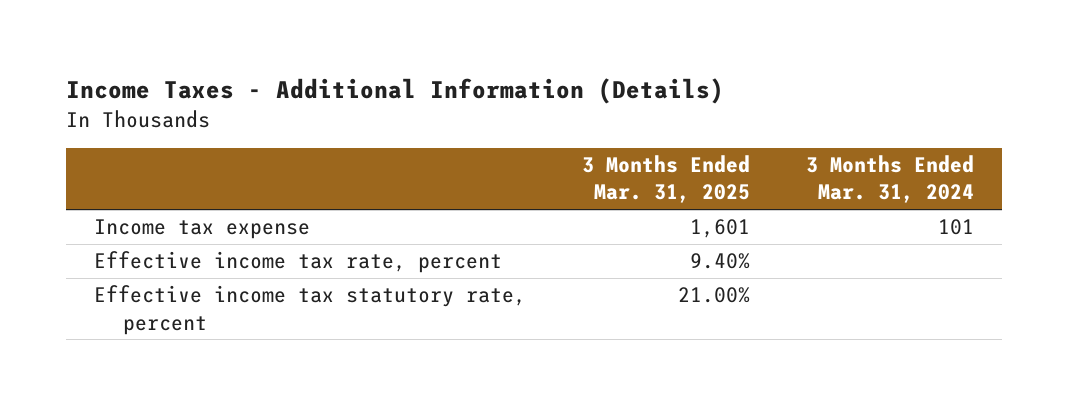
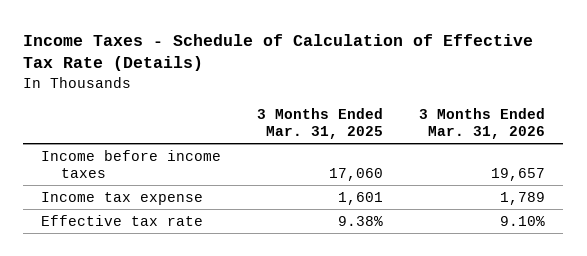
- Income Taxes - Additional Information (Details)
+ Income Taxes - Schedule of Calculation of Effective Tax Rate (Details)
- | 3 Months Ended Mar. 31, 2025 | 3 Months Ended Mar. 31, 2024
+ | 3 Months Ended Mar. 31, 2025 | 3 Months Ended Mar. 31, 2026
+ Income before income taxes | 17,060 | 19,657
- Effective income tax rate, percent | 9.40% |
- Effective income tax statutory rate, percent | 21.00% |
+ Effective tax rate | 9.38% | 9.10%

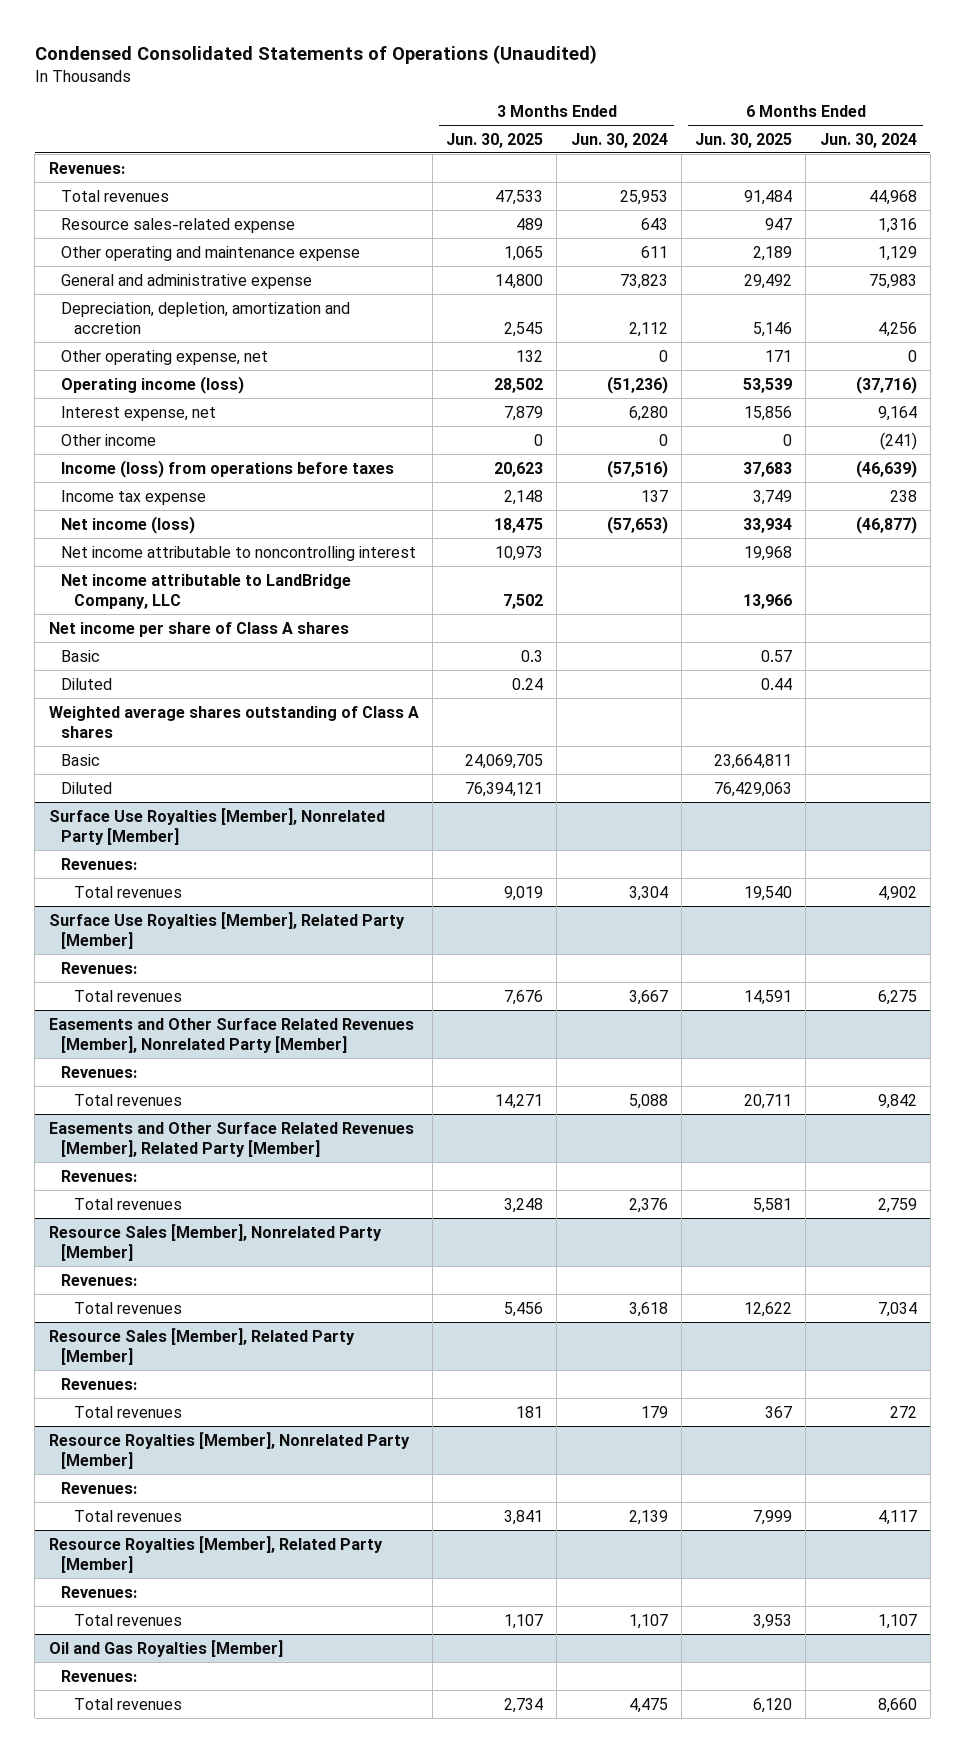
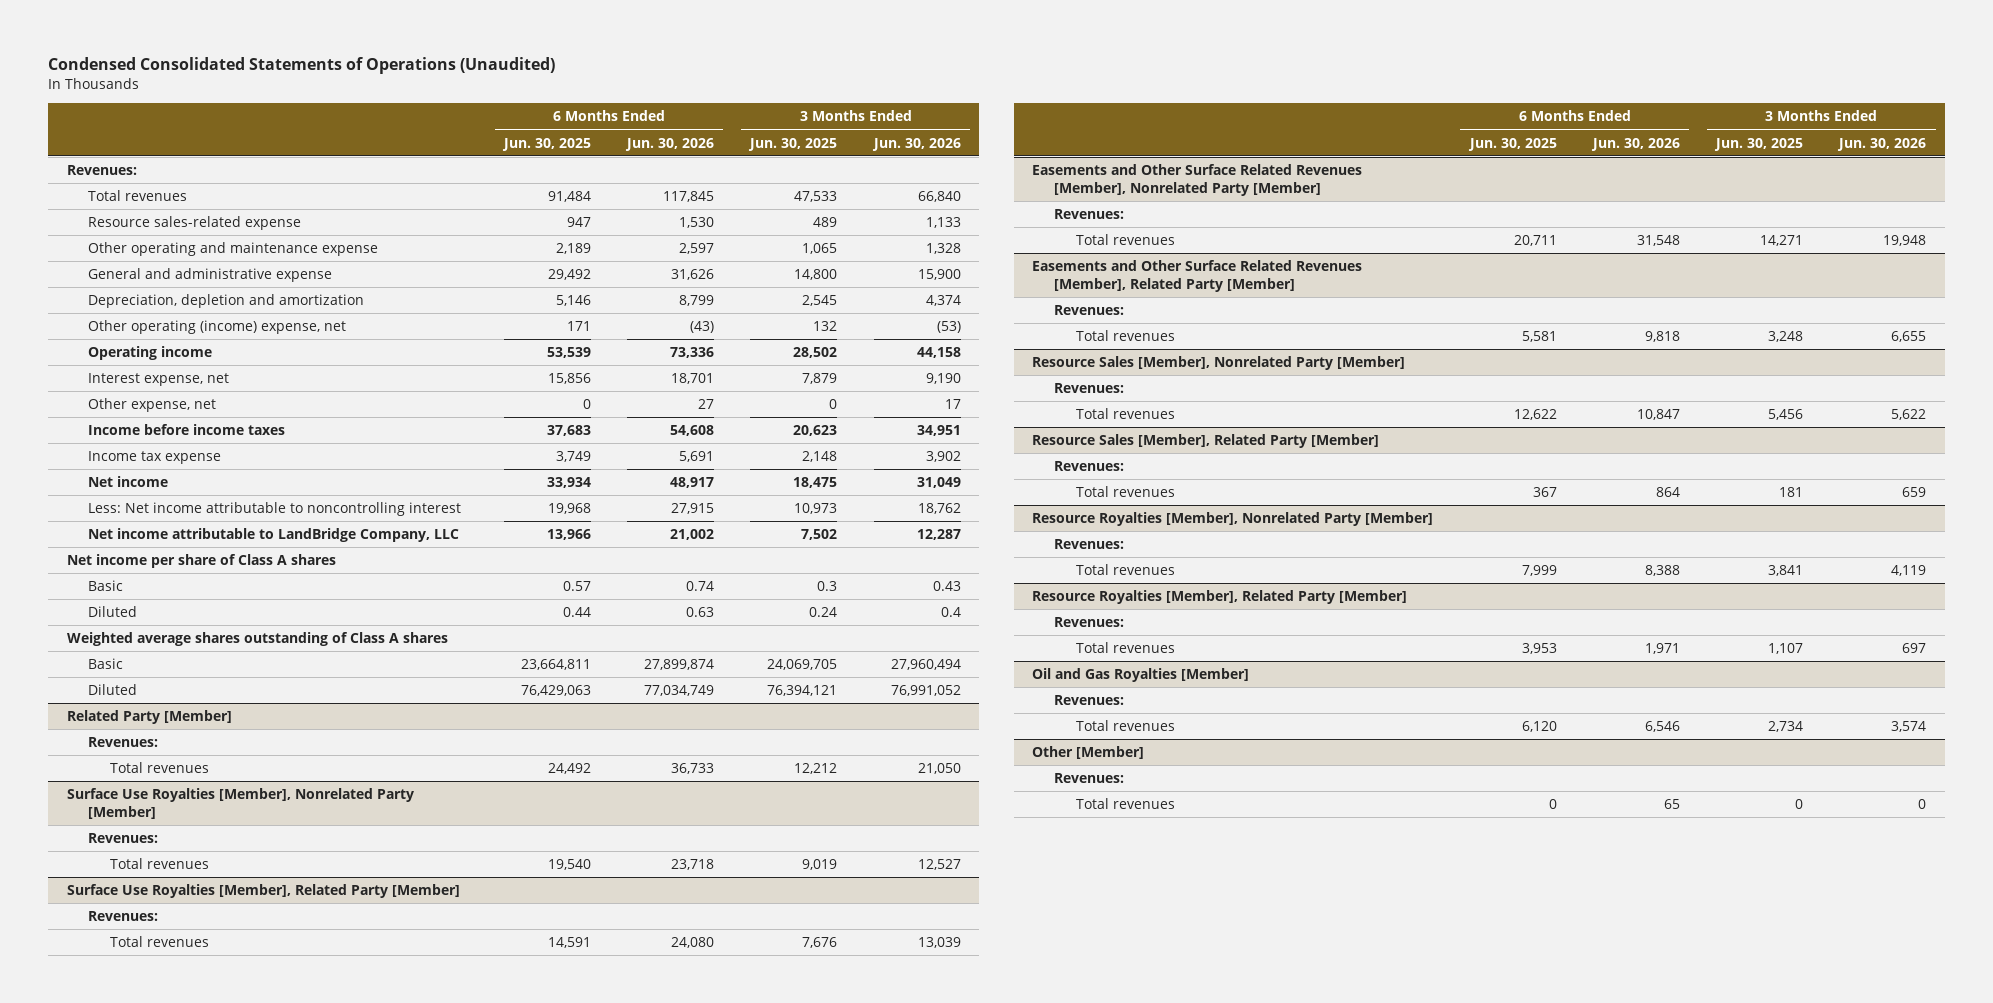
- | 3 Months Ended Jun. 30, 2025 | 3 Months Ended Jun. 30, 2024 | 6 Months Ended Jun. 30, 2025 | 6 Months Ended Jun. 30, 2024
+ | 6 Months Ended Jun. 30, 2025 | 6 Months Ended Jun. 30, 2026 | 3 Months Ended Jun. 30, 2025 | 3 Months Ended Jun. 30, 2026
- Depreciation, depletion, amortization and accretion | 2,545 | 2,112 | 5,146 | 4,256
- Other operating expense, net | 132 | 0 | 171 | 0
- Operating income (loss) | 28,502 | (51,236) | 53,539 | (37,716)
+ Depreciation, depletion and amortization | 5,146 | 8,799 | 2,545 | 4,374
+ Other operating (income) expense, net | 171 | (43) | 132 | (53)
+ Operating income | 53,539 | 73,336 | 28,502 | 44,158
- Other income | 0 | 0 | 0 | (241)
- Income (loss) from operations before taxes | 20,623 | (57,516) | 37,683 | (46,639)
+ Other expense, net | 0 | 27 | 0 | 17
+ Income before income taxes | 37,683 | 54,608 | 20,623 | 34,951
- Net income (loss) | 18,475 | (57,653) | 33,934 | (46,877)
- Net income attributable to noncontrolling interest | 10,973 | | 19,968 |
+ Net income | 33,934 | 48,917 | 18,475 | 31,049
+ Less: Net income attributable to noncontrolling interest | 19,968 | 27,915 | 10,973 | 18,762
+ Related Party [Member]
+ Revenues:
+ Total revenues | 24,492 | 36,733 | 12,212 | 21,050
+ Other [Member]
+ Revenues:
+ Total revenues | 0 | 65 | 0 | 0

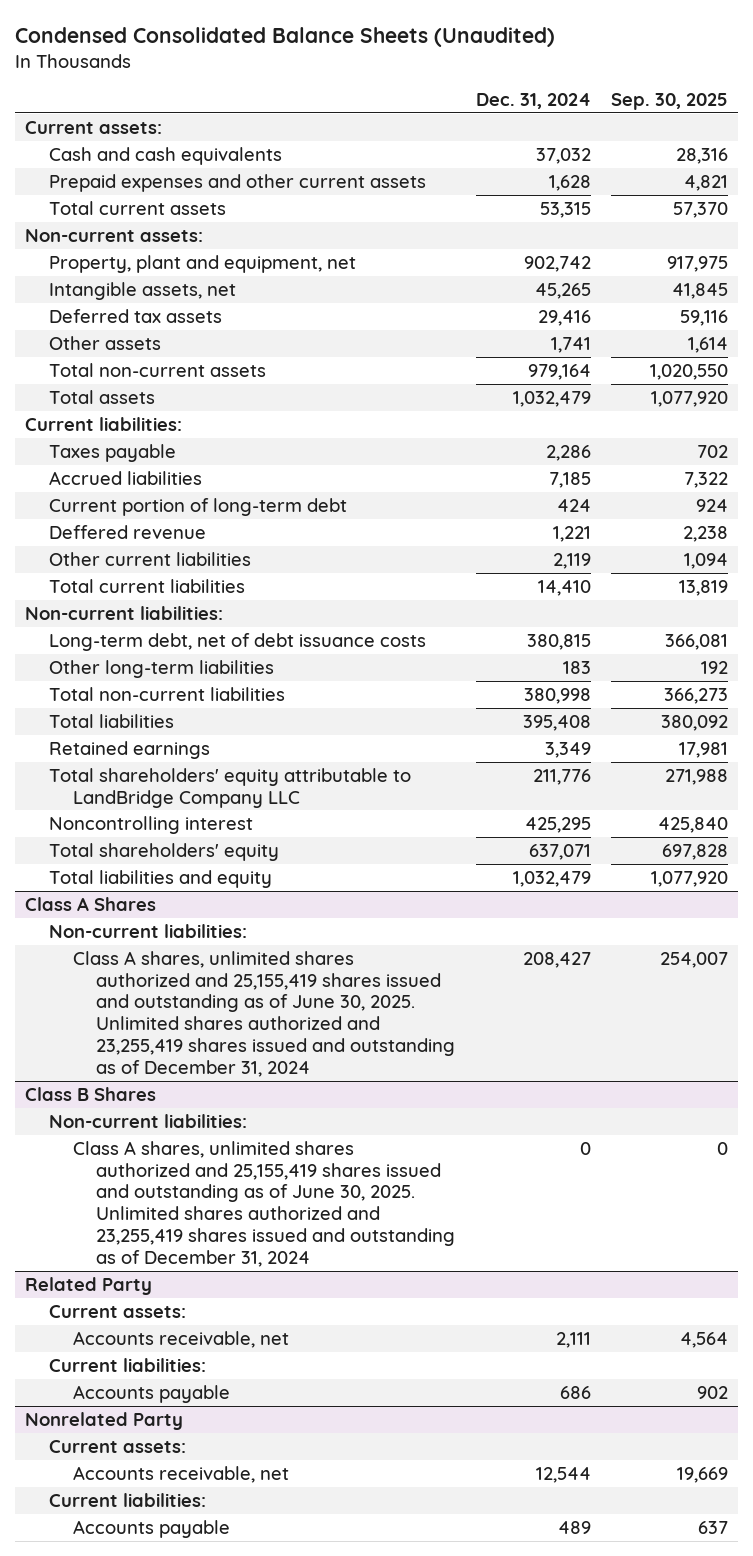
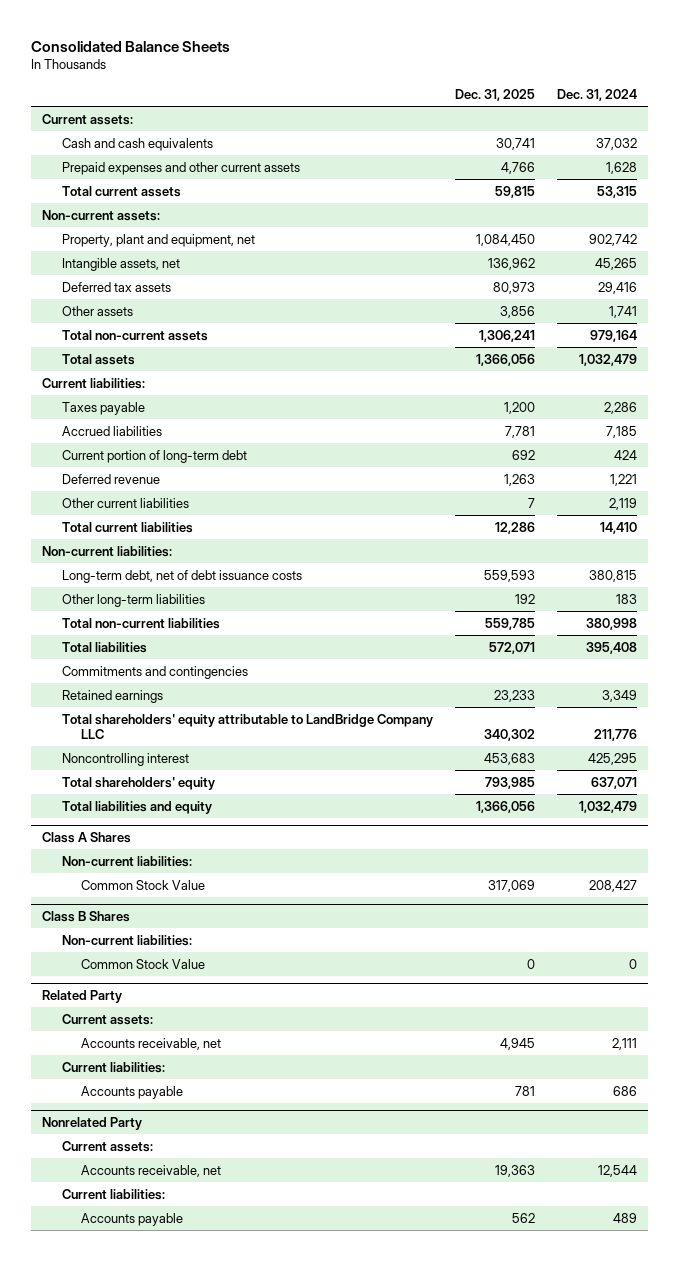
- Condensed Consolidated Balance Sheets (Unaudited)
+ Consolidated Balance Sheets
- | Dec. 31, 2024 | Sep. 30, 2025
+ | Dec. 31, 2025 | Dec. 31, 2024
- Deffered revenue | 1,221 | 2,238
+ Deferred revenue | 1,263 | 1,221
+ Commitments and contingencies
@ Class A Shares
- Class A shares, unlimited shares authorized and 25,155,419 shares issued and outstanding as of June 30, 2025. Unlimited shares authorized and 23,255,419 shares issued and outstanding as of December 31, 2024 | 208,427 | 254,007
+ Common Stock Value | 317,069 | 208,427
@ Class B Shares
- Class A shares, unlimited shares authorized and 25,155,419 shares issued and outstanding as of June 30, 2025. Unlimited shares authorized and 23,255,419 shares issued and outstanding as of December 31, 2024 | 0 | 0
+ Common Stock Value | 0 | 0

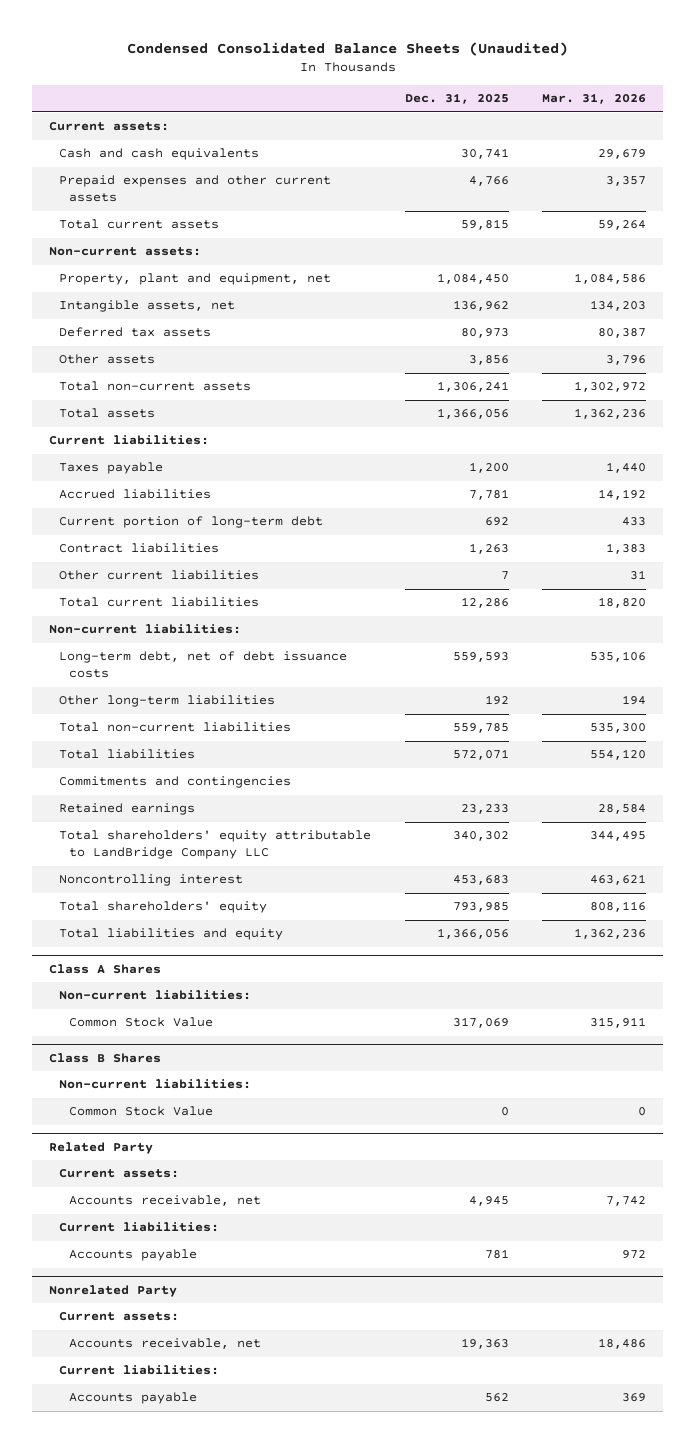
- Consolidated Balance Sheets
+ Condensed Consolidated Balance Sheets (Unaudited)
- | Dec. 31, 2025 | Dec. 31, 2024
+ | Dec. 31, 2025 | Mar. 31, 2026
- Deferred revenue | 1,263 | 1,221
+ Contract liabilities | 1,263 | 1,383

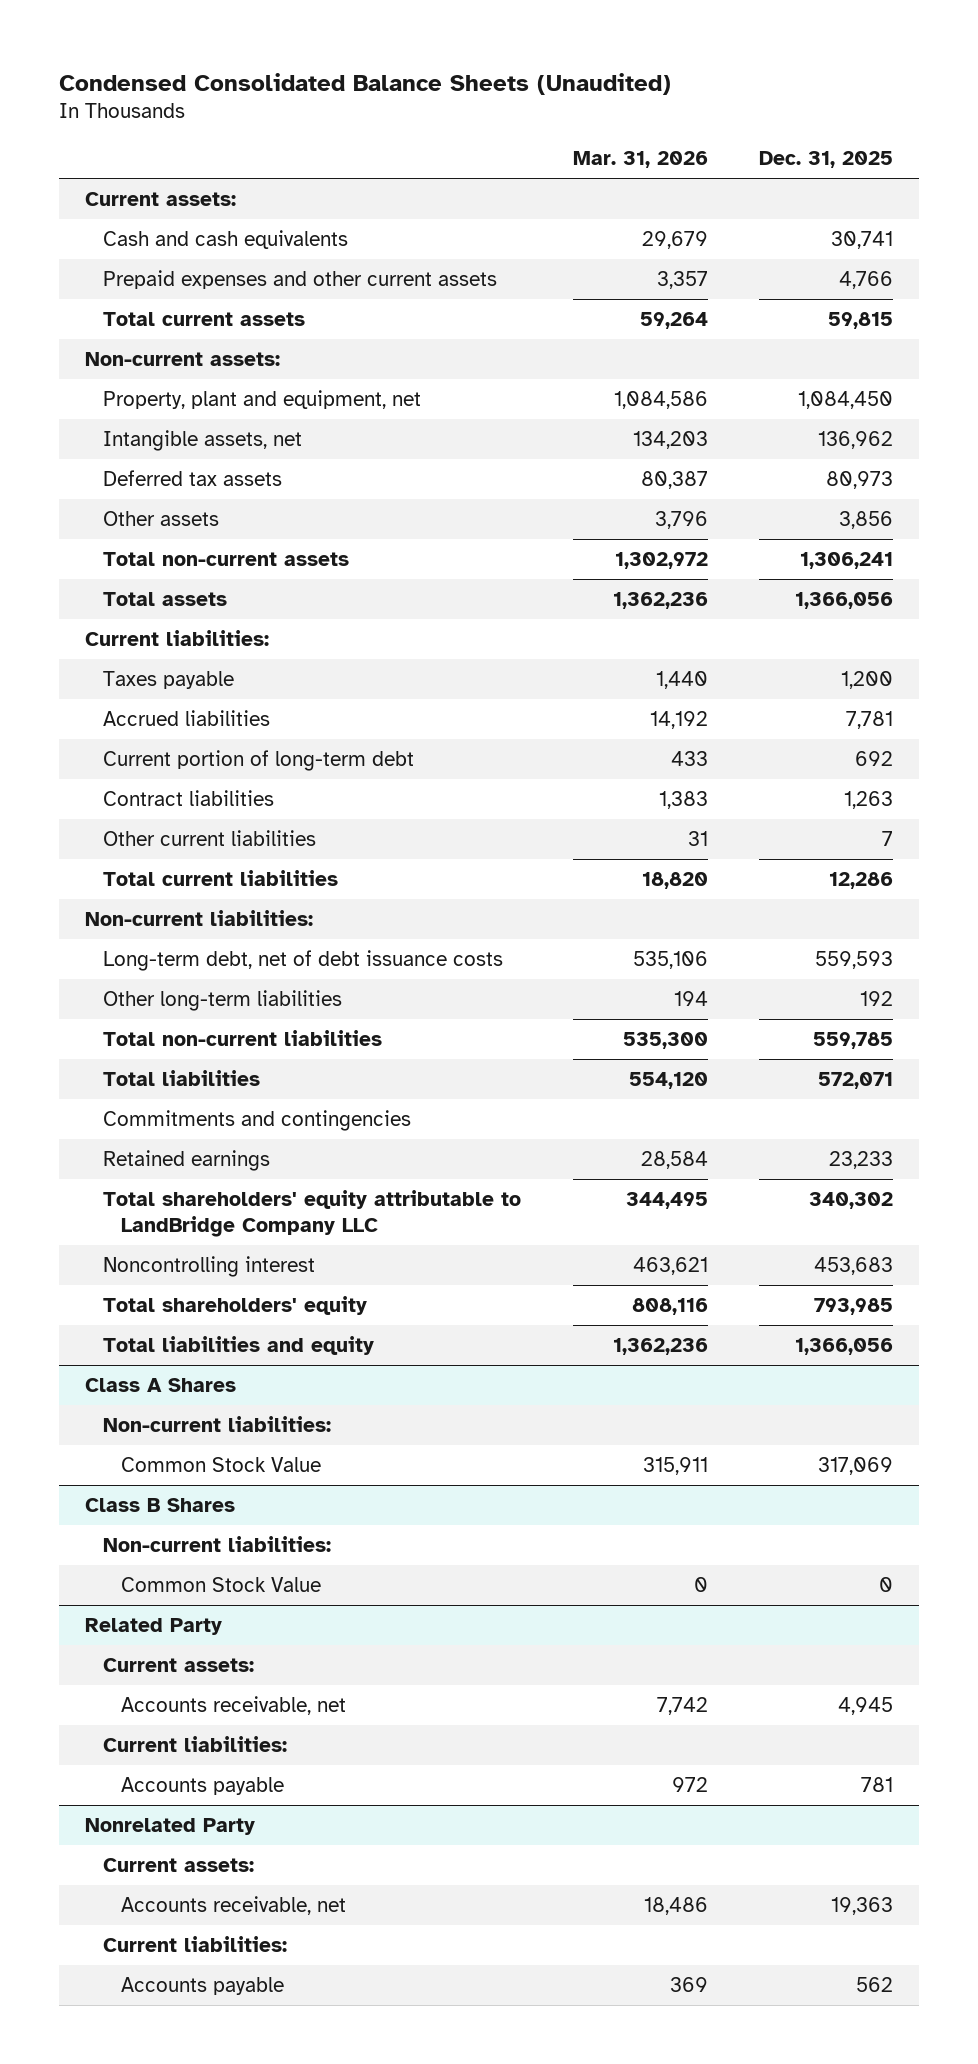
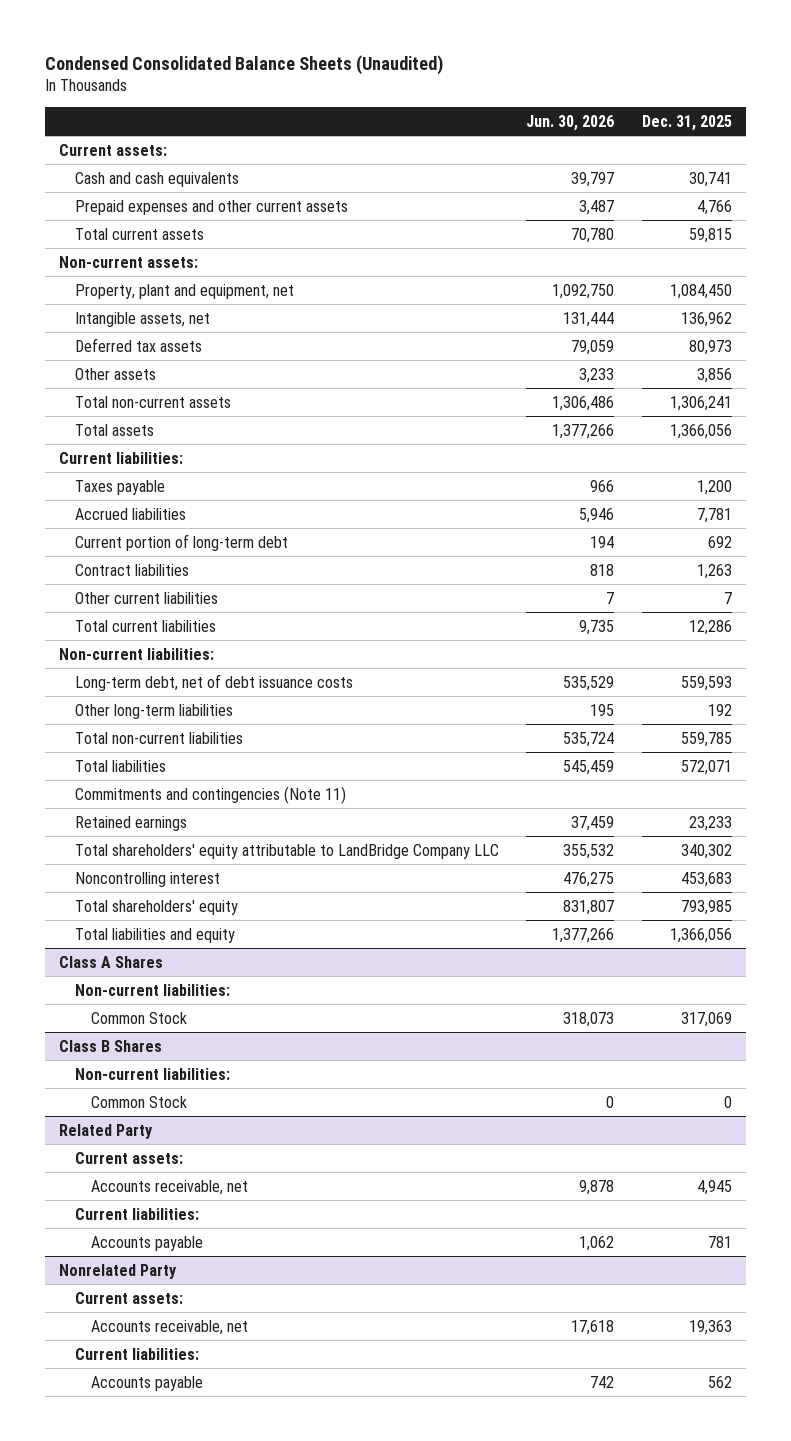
- | Mar. 31, 2026 | Dec. 31, 2025
+ | Jun. 30, 2026 | Dec. 31, 2025
- Commitments and contingencies
+ Commitments and contingencies (Note 11)
@ Class A Shares
- Common Stock Value | 315,911 | 317,069
+ Common Stock | 318,073 | 317,069
@ Class B Shares
- Common Stock Value | 0 | 0
+ Common Stock | 0 | 0

